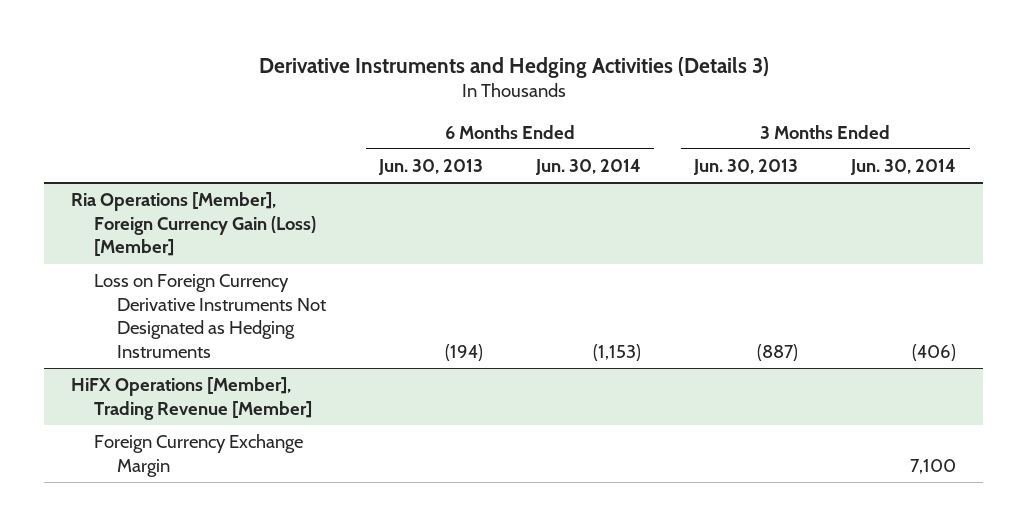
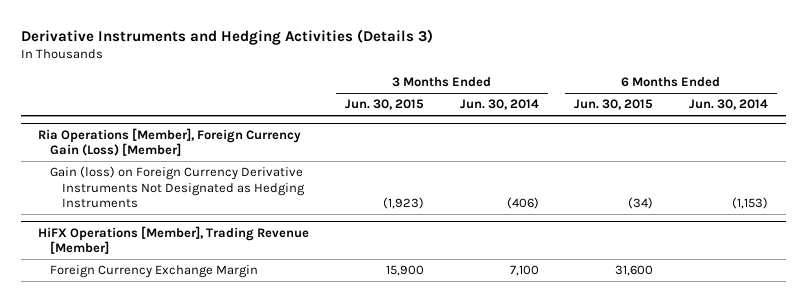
- | 6 Months Ended Jun. 30, 2013 | 6 Months Ended Jun. 30, 2014 | 3 Months Ended Jun. 30, 2013 | 3 Months Ended Jun. 30, 2014
+ | 3 Months Ended Jun. 30, 2015 | 3 Months Ended Jun. 30, 2014 | 6 Months Ended Jun. 30, 2015 | 6 Months Ended Jun. 30, 2014
@ Ria Operations [Member], Foreign Currency Gain (Loss) [Member]
- Loss on Foreign Currency Derivative Instruments Not Designated as Hedging Instruments | (194) | (1,153) | (887) | (406)
+ Gain (loss) on Foreign Currency Derivative Instruments Not Designated as Hedging Instruments | (1,923) | (406) | (34) | (1,153)

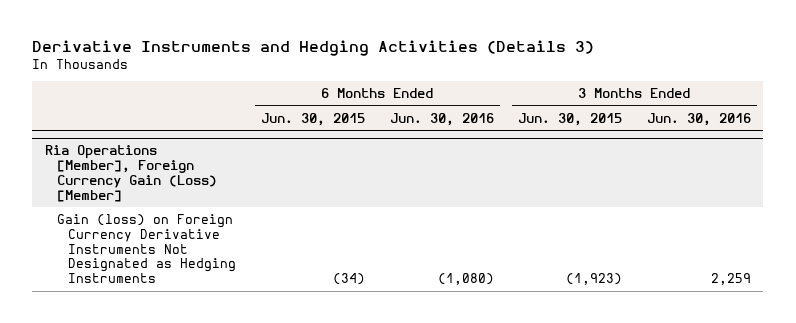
- | 3 Months Ended Jun. 30, 2015 | 3 Months Ended Jun. 30, 2014 | 6 Months Ended Jun. 30, 2015 | 6 Months Ended Jun. 30, 2014
+ | 6 Months Ended Jun. 30, 2015 | 6 Months Ended Jun. 30, 2016 | 3 Months Ended Jun. 30, 2015 | 3 Months Ended Jun. 30, 2016
- HiFX Operations [Member], Trading Revenue [Member]
- Foreign Currency Exchange Margin | 15,900 | 7,100 | 31,600 |

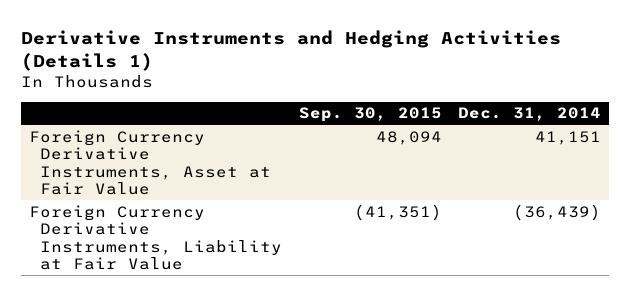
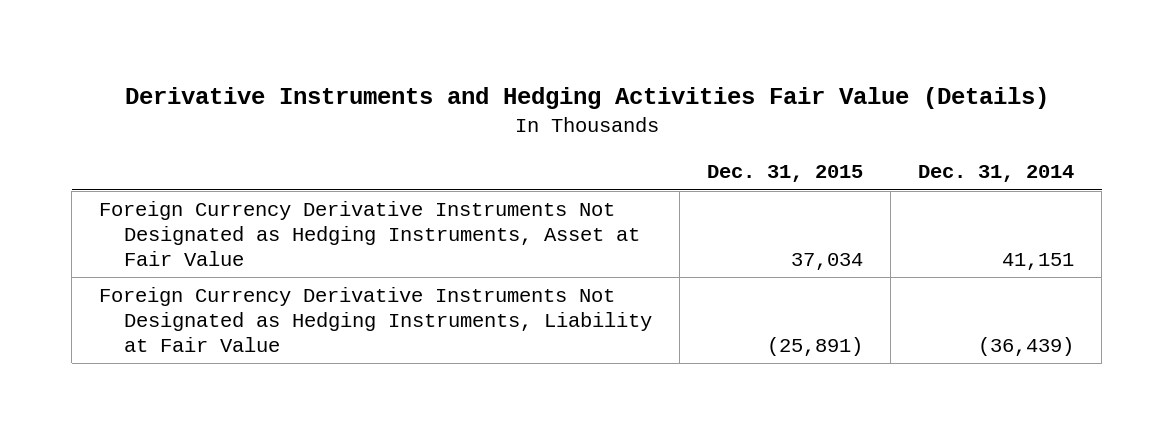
- Derivative Instruments and Hedging Activities (Details 1)
+ Derivative Instruments and Hedging Activities Fair Value (Details)
- | Sep. 30, 2015 | Dec. 31, 2014
+ | Dec. 31, 2015 | Dec. 31, 2014
- Foreign Currency Derivative Instruments, Asset at Fair Value | 48,094 | 41,151
- Foreign Currency Derivative Instruments, Liability at Fair Value | (41,351) | (36,439)
+ Foreign Currency Derivative Instruments Not Designated as Hedging Instruments, Asset at Fair Value | 37,034 | 41,151
+ Foreign Currency Derivative Instruments Not Designated as Hedging Instruments, Liability at Fair Value | (25,891) | (36,439)

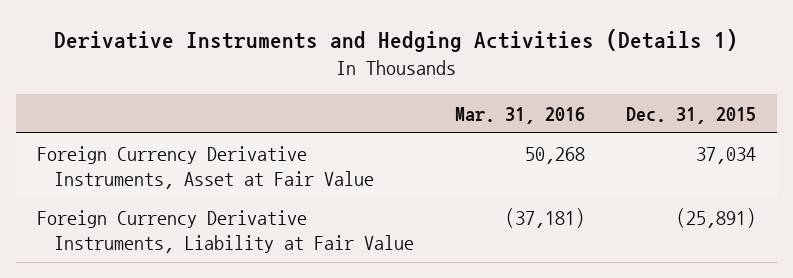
- Derivative Instruments and Hedging Activities Fair Value (Details)
+ Derivative Instruments and Hedging Activities (Details 1)
- | Dec. 31, 2015 | Dec. 31, 2014
+ | Mar. 31, 2016 | Dec. 31, 2015
- Foreign Currency Derivative Instruments Not Designated as Hedging Instruments, Asset at Fair Value | 37,034 | 41,151
- Foreign Currency Derivative Instruments Not Designated as Hedging Instruments, Liability at Fair Value | (25,891) | (36,439)
+ Foreign Currency Derivative Instruments, Asset at Fair Value | 50,268 | 37,034
+ Foreign Currency Derivative Instruments, Liability at Fair Value | (37,181) | (25,891)

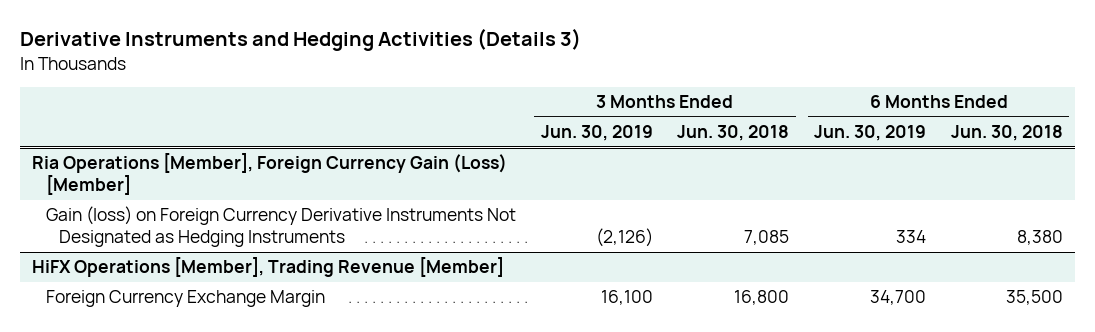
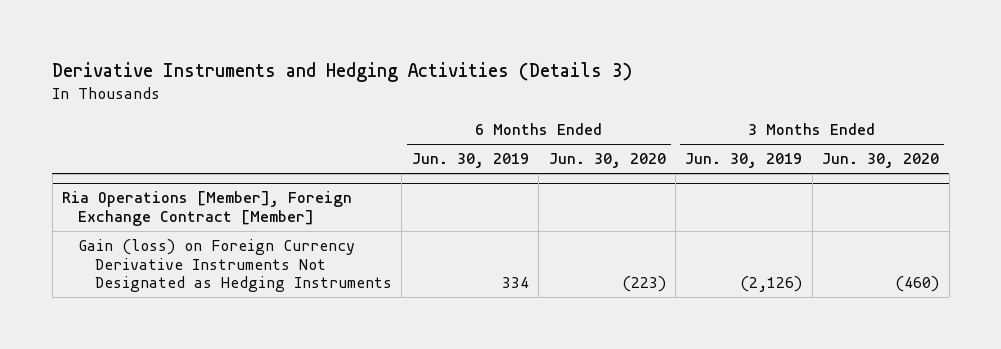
- | 3 Months Ended Jun. 30, 2019 | 3 Months Ended Jun. 30, 2018 | 6 Months Ended Jun. 30, 2019 | 6 Months Ended Jun. 30, 2018
+ | 6 Months Ended Jun. 30, 2019 | 6 Months Ended Jun. 30, 2020 | 3 Months Ended Jun. 30, 2019 | 3 Months Ended Jun. 30, 2020
- Ria Operations [Member], Foreign Currency Gain (Loss) [Member]
+ Ria Operations [Member], Foreign Exchange Contract [Member]
- HiFX Operations [Member], Trading Revenue [Member]
- Foreign Currency Exchange Margin | 16,100 | 16,800 | 34,700 | 35,500

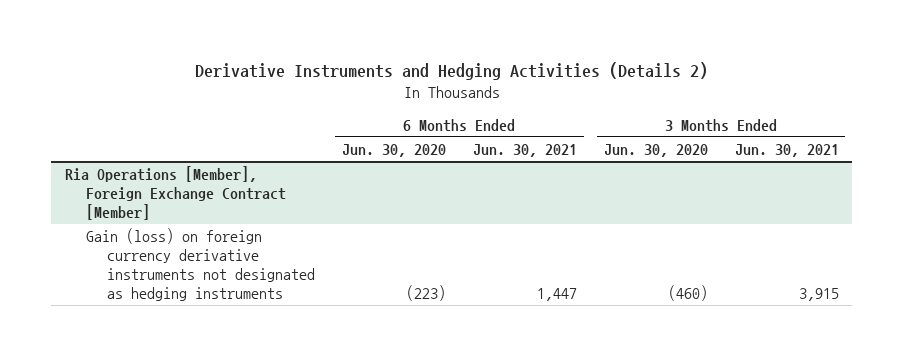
- Derivative Instruments and Hedging Activities (Details 3)
+ Derivative Instruments and Hedging Activities (Details 2)
- | 6 Months Ended Jun. 30, 2019 | 6 Months Ended Jun. 30, 2020 | 3 Months Ended Jun. 30, 2019 | 3 Months Ended Jun. 30, 2020
+ | 6 Months Ended Jun. 30, 2020 | 6 Months Ended Jun. 30, 2021 | 3 Months Ended Jun. 30, 2020 | 3 Months Ended Jun. 30, 2021
@ Ria Operations [Member], Foreign Exchange Contract [Member]
- Gain (loss) on Foreign Currency Derivative Instruments Not Designated as Hedging Instruments | 334 | (223) | (2,126) | (460)
+ Gain (loss) on foreign currency derivative instruments not designated as hedging instruments | (223) | 1,447 | (460) | 3,915

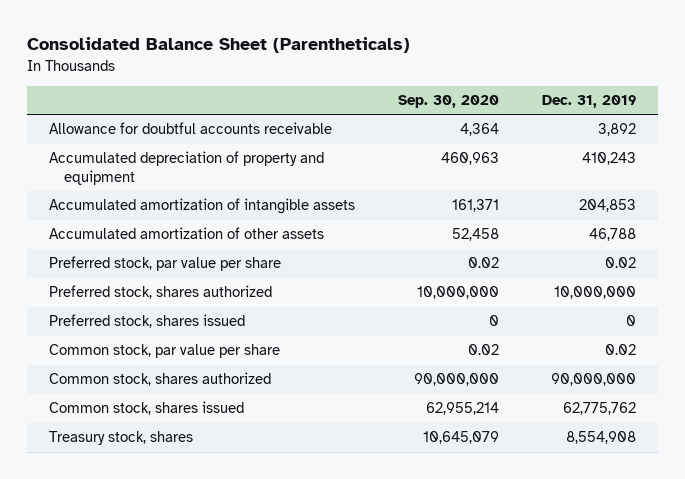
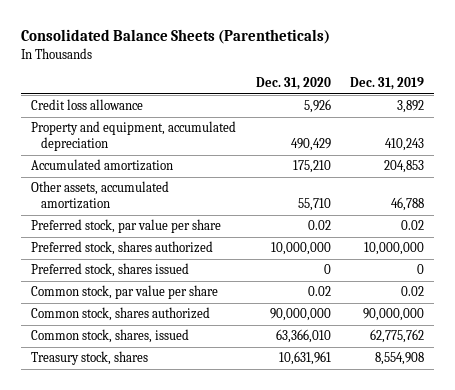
- Consolidated Balance Sheet (Parentheticals)
+ Consolidated Balance Sheets (Parentheticals)
- | Sep. 30, 2020 | Dec. 31, 2019
+ | Dec. 31, 2020 | Dec. 31, 2019
- Allowance for doubtful accounts receivable | 4,364 | 3,892
- Accumulated depreciation of property and equipment | 460,963 | 410,243
- Accumulated amortization of intangible assets | 161,371 | 204,853
- Accumulated amortization of other assets | 52,458 | 46,788
+ Credit loss allowance | 5,926 | 3,892
+ Property and equipment, accumulated depreciation | 490,429 | 410,243
+ Accumulated amortization | 175,210 | 204,853
+ Other assets, accumulated amortization | 55,710 | 46,788
- Common stock, shares issued | 62,955,214 | 62,775,762
+ Common stock, shares, issued | 63,366,010 | 62,775,762

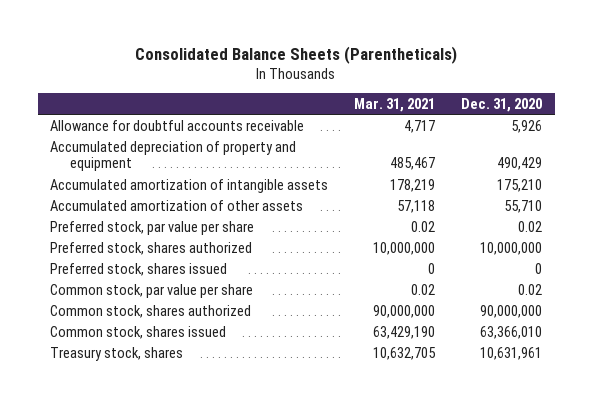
- | Dec. 31, 2020 | Dec. 31, 2019
+ | Mar. 31, 2021 | Dec. 31, 2020
- Credit loss allowance | 5,926 | 3,892
- Property and equipment, accumulated depreciation | 490,429 | 410,243
- Accumulated amortization | 175,210 | 204,853
- Other assets, accumulated amortization | 55,710 | 46,788
+ Allowance for doubtful accounts receivable | 4,717 | 5,926
+ Accumulated depreciation of property and equipment | 485,467 | 490,429
+ Accumulated amortization of intangible assets | 178,219 | 175,210
+ Accumulated amortization of other assets | 57,118 | 55,710
- Common stock, shares, issued | 63,366,010 | 62,775,762
+ Common stock, shares issued | 63,429,190 | 63,366,010

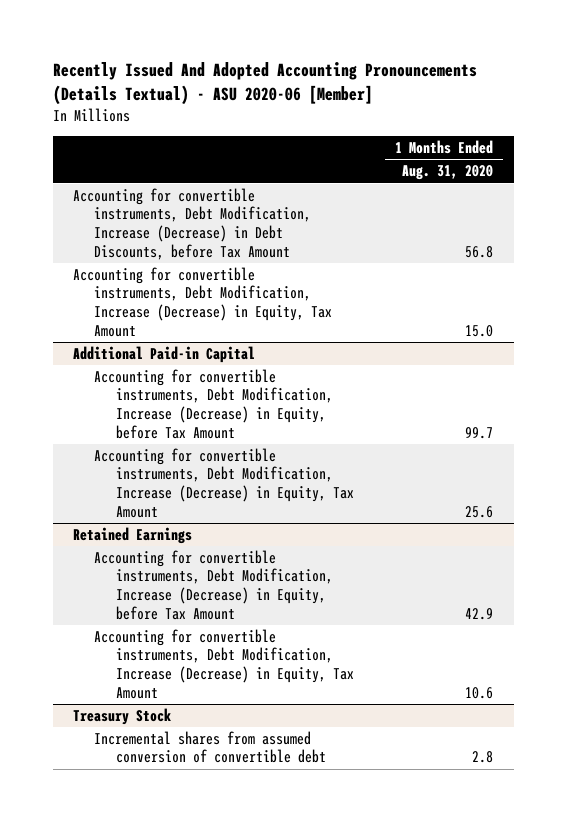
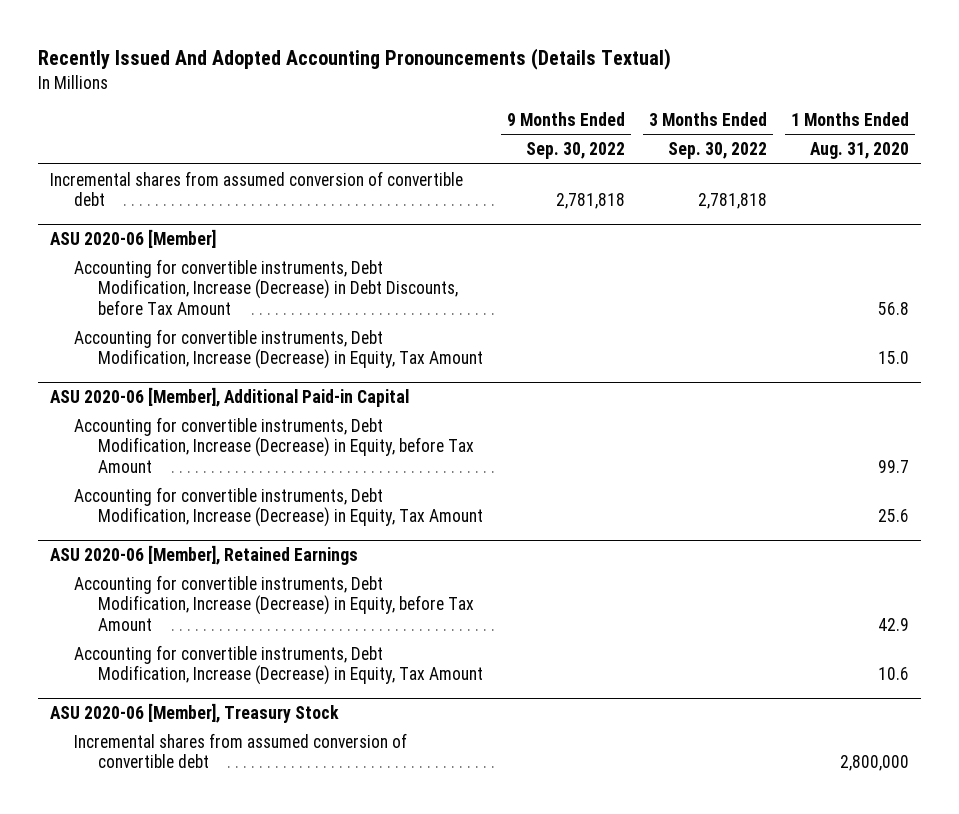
- Recently Issued And Adopted Accounting Pronouncements (Details Textual) - ASU 2020-06 [Member]
+ Recently Issued And Adopted Accounting Pronouncements (Details Textual)
- | 1 Months Ended Aug. 31, 2020
+ | 9 Months Ended Sep. 30, 2022 | 3 Months Ended Sep. 30, 2022 | 1 Months Ended Aug. 31, 2020
+ Incremental shares from assumed conversion of convertible debt | 2,781,818 | 2,781,818 |
+ ASU 2020-06 [Member]
- Additional Paid-in Capital
+ ASU 2020-06 [Member], Additional Paid-in Capital
- Retained Earnings
+ ASU 2020-06 [Member], Retained Earnings
- Treasury Stock
- Incremental shares from assumed conversion of convertible debt | 2.8
+ ASU 2020-06 [Member], Treasury Stock
+ Incremental shares from assumed conversion of convertible debt | | | 2,800,000

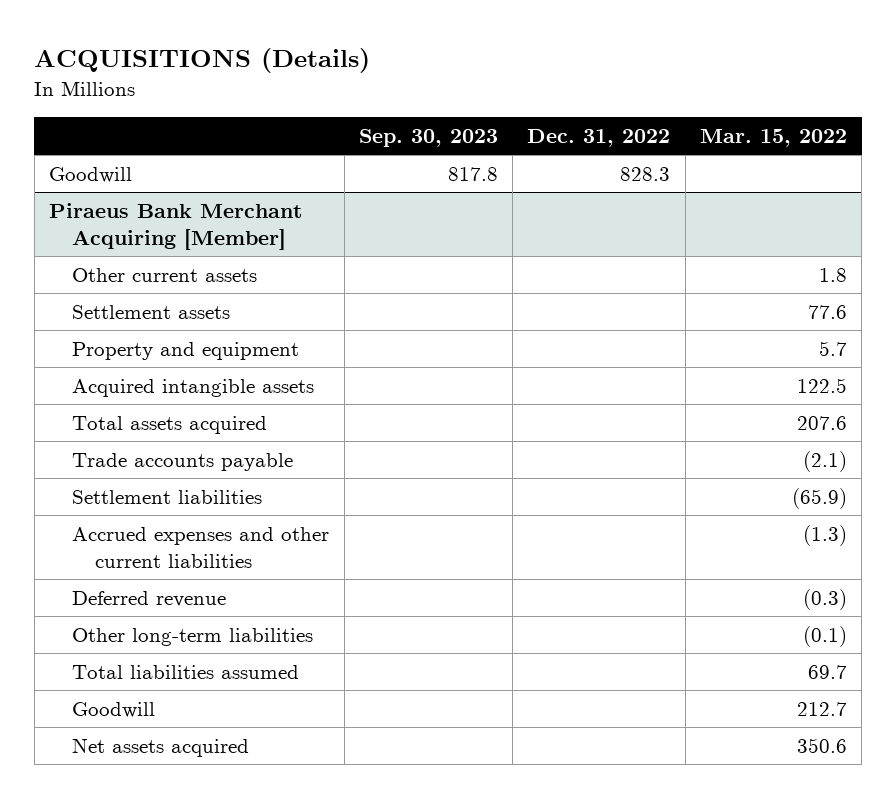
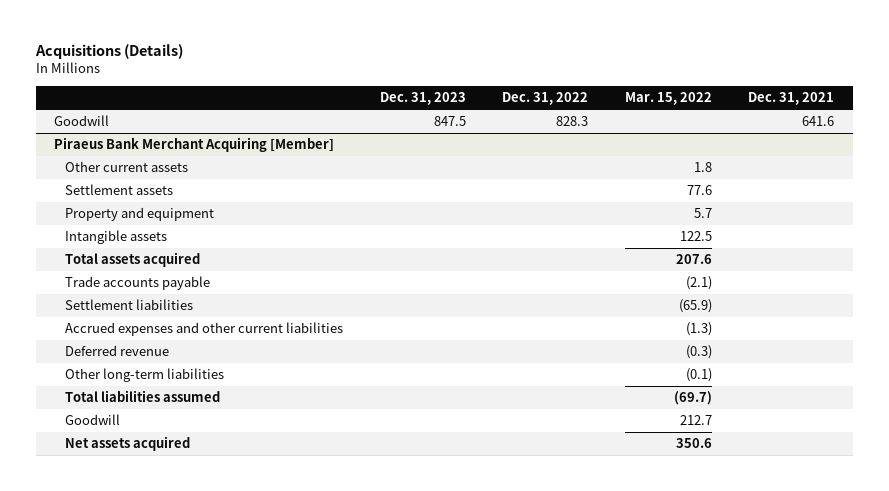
- ACQUISITIONS (Details)
+ Acquisitions (Details)
- | Sep. 30, 2023 | Dec. 31, 2022 | Mar. 15, 2022
+ | Dec. 31, 2023 | Dec. 31, 2022 | Mar. 15, 2022 | Dec. 31, 2021
@ Piraeus Bank Merchant Acquiring [Member]
- Acquired intangible assets | | | 122.5
+ Intangible assets | | | 122.5 |
- Total liabilities assumed | | | 69.7
+ Total liabilities assumed | | | (69.7) |

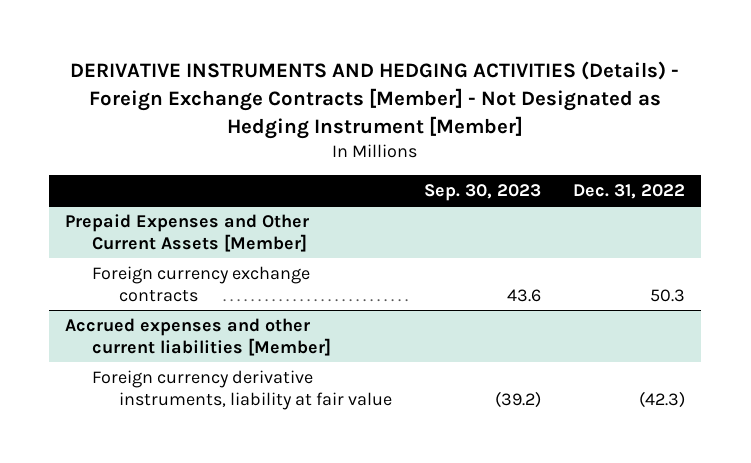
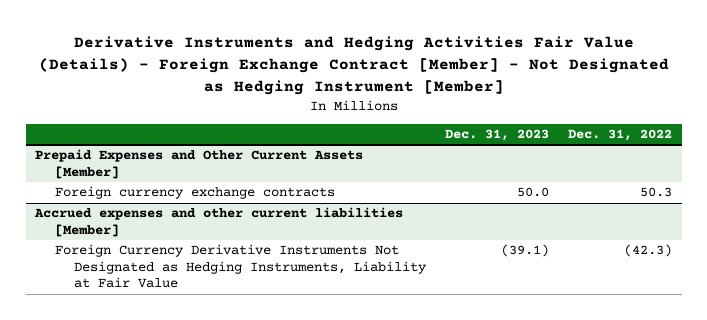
- DERIVATIVE INSTRUMENTS AND HEDGING ACTIVITIES (Details) - Foreign Exchange Contracts [Member] - Not Designated as Hedging Instrument [Member]
+ Derivative Instruments and Hedging Activities Fair Value (Details) - Foreign Exchange Contract [Member] - Not Designated as Hedging Instrument [Member]
- | Sep. 30, 2023 | Dec. 31, 2022
+ | Dec. 31, 2023 | Dec. 31, 2022
@ Accrued expenses and other current liabilities [Member]
- Foreign currency derivative instruments, liability at fair value | (39.2) | (42.3)
+ Foreign Currency Derivative Instruments Not Designated as Hedging Instruments, Liability at Fair Value | (39.1) | (42.3)

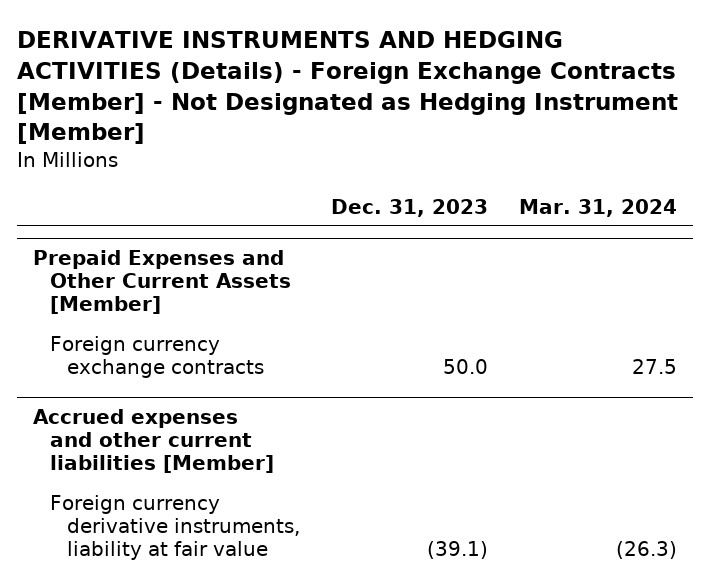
- Derivative Instruments and Hedging Activities Fair Value (Details) - Foreign Exchange Contract [Member] - Not Designated as Hedging Instrument [Member]
+ DERIVATIVE INSTRUMENTS AND HEDGING ACTIVITIES (Details) - Foreign Exchange Contracts [Member] - Not Designated as Hedging Instrument [Member]
- | Dec. 31, 2023 | Dec. 31, 2022
+ | Dec. 31, 2023 | Mar. 31, 2024
@ Accrued expenses and other current liabilities [Member]
- Foreign Currency Derivative Instruments Not Designated as Hedging Instruments, Liability at Fair Value | (39.1) | (42.3)
+ Foreign currency derivative instruments, liability at fair value | (39.1) | (26.3)

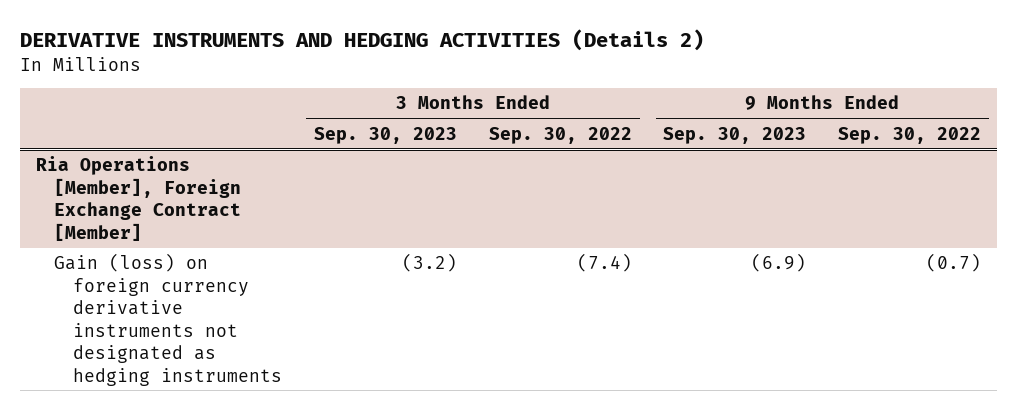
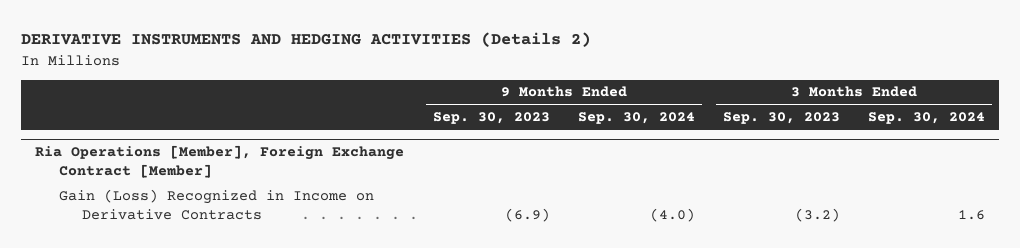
- | 3 Months Ended Sep. 30, 2023 | 3 Months Ended Sep. 30, 2022 | 9 Months Ended Sep. 30, 2023 | 9 Months Ended Sep. 30, 2022
+ | 9 Months Ended Sep. 30, 2023 | 9 Months Ended Sep. 30, 2024 | 3 Months Ended Sep. 30, 2023 | 3 Months Ended Sep. 30, 2024
@ Ria Operations [Member], Foreign Exchange Contract [Member]
- Gain (loss) on foreign currency derivative instruments not designated as hedging instruments | (3.2) | (7.4) | (6.9) | (0.7)
+ Gain (Loss) Recognized in Income on Derivative Contracts | (6.9) | (4.0) | (3.2) | 1.6

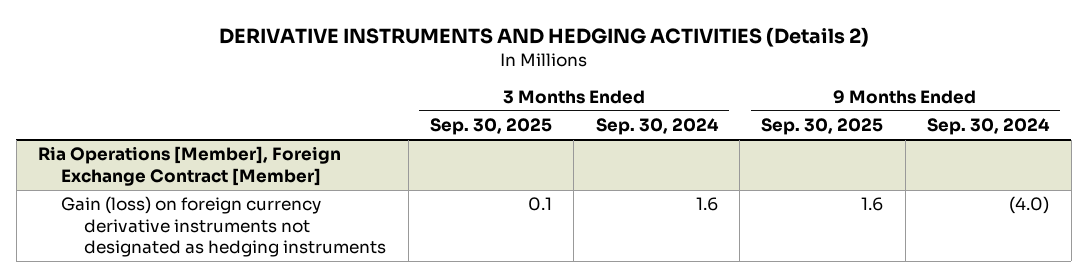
- | 9 Months Ended Sep. 30, 2023 | 9 Months Ended Sep. 30, 2024 | 3 Months Ended Sep. 30, 2023 | 3 Months Ended Sep. 30, 2024
+ | 3 Months Ended Sep. 30, 2025 | 3 Months Ended Sep. 30, 2024 | 9 Months Ended Sep. 30, 2025 | 9 Months Ended Sep. 30, 2024
@ Ria Operations [Member], Foreign Exchange Contract [Member]
- Gain (Loss) Recognized in Income on Derivative Contracts | (6.9) | (4.0) | (3.2) | 1.6
+ Gain (loss) on foreign currency derivative instruments not designated as hedging instruments | 0.1 | 1.6 | 1.6 | (4.0)

